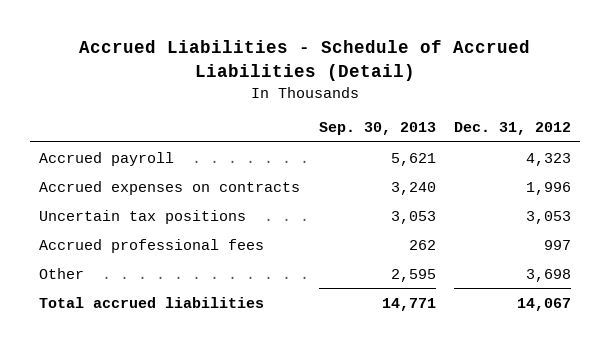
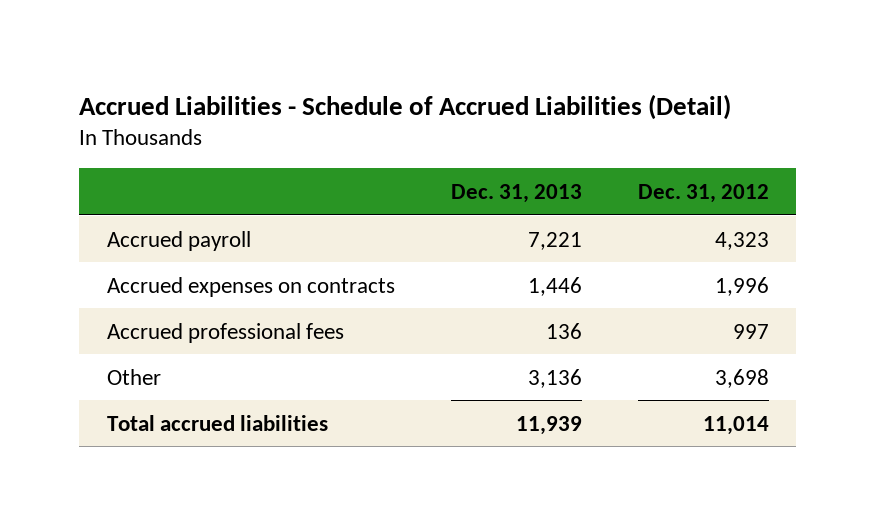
- | Sep. 30, 2013 | Dec. 31, 2012
+ | Dec. 31, 2013 | Dec. 31, 2012
- Uncertain tax positions | 3,053 | 3,053
- Total accrued liabilities | 14,771 | 14,067
+ Total accrued liabilities | 11,939 | 11,014

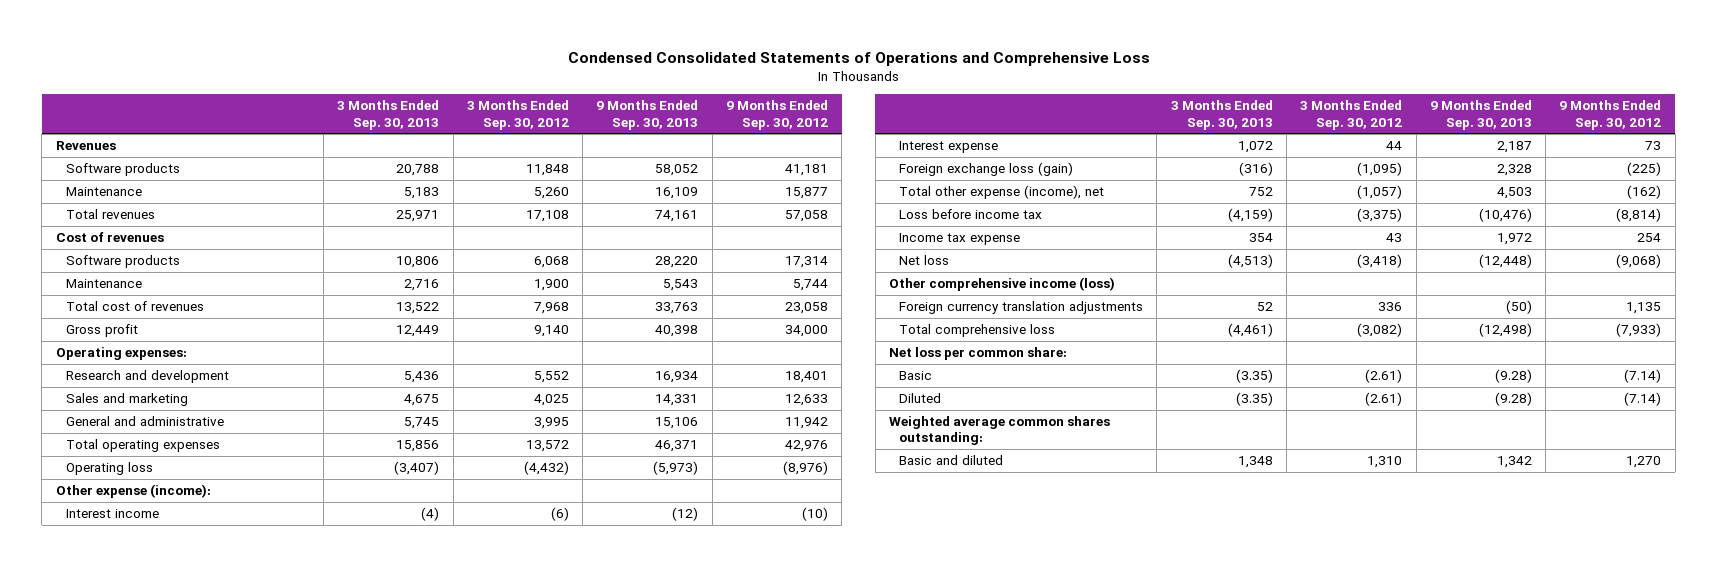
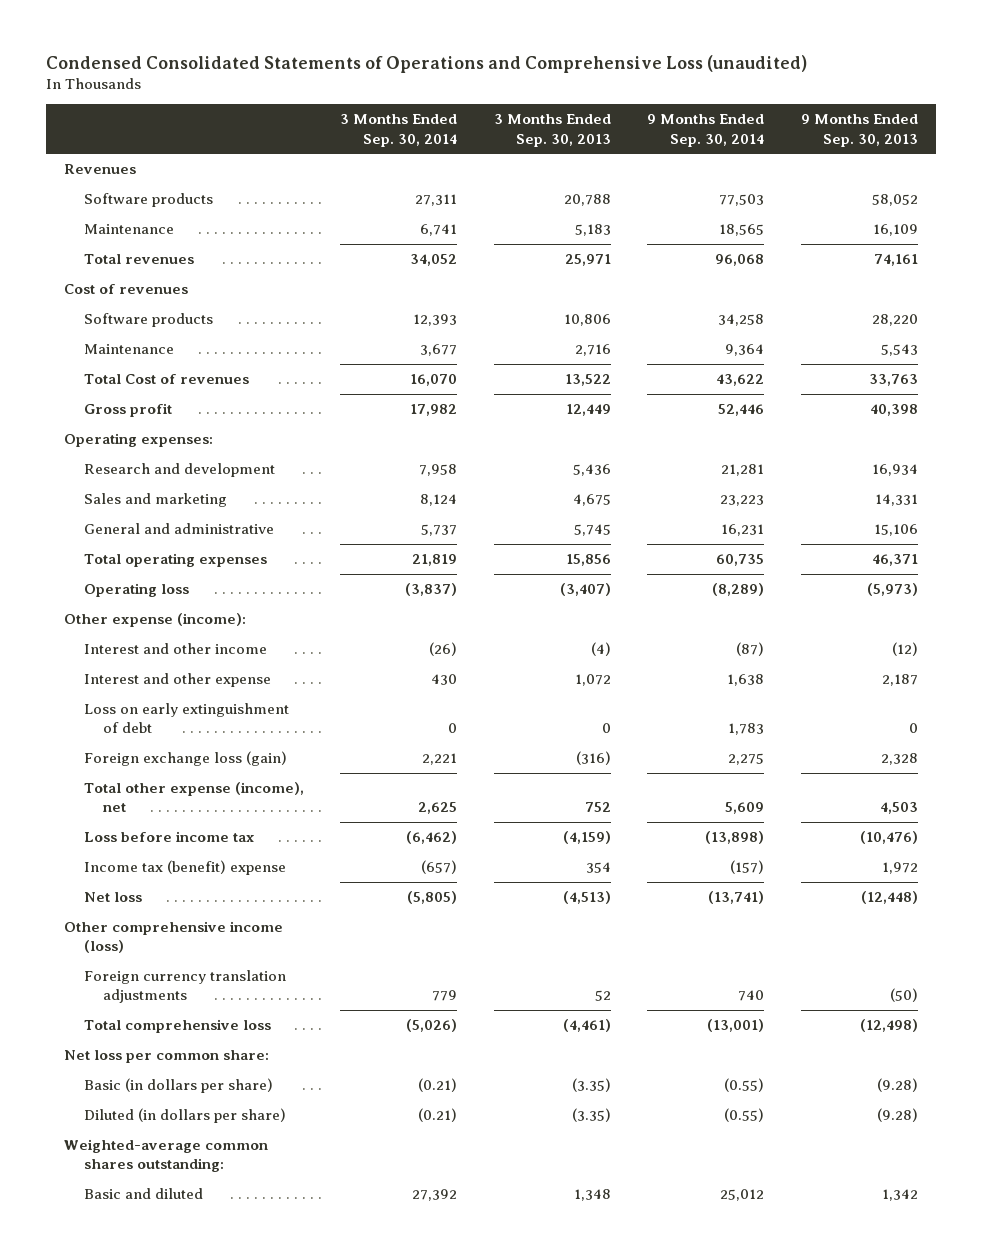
- Condensed Consolidated Statements of Operations and Comprehensive Loss
+ Condensed Consolidated Statements of Operations and Comprehensive Loss (unaudited)
- | 3 Months Ended Sep. 30, 2013 | 3 Months Ended Sep. 30, 2012 | 9 Months Ended Sep. 30, 2013 | 9 Months Ended Sep. 30, 2012
+ | 3 Months Ended Sep. 30, 2014 | 3 Months Ended Sep. 30, 2013 | 9 Months Ended Sep. 30, 2014 | 9 Months Ended Sep. 30, 2013
- Total cost of revenues | 13,522 | 7,968 | 33,763 | 23,058
+ Total Cost of revenues | 16,070 | 13,522 | 43,622 | 33,763
- Interest income | (4) | (6) | (12) | (10)
- Interest expense | 1,072 | 44 | 2,187 | 73
+ Interest and other income | (26) | (4) | (87) | (12)
+ Interest and other expense | 430 | 1,072 | 1,638 | 2,187
+ Loss on early extinguishment of debt | 0 | 0 | 1,783 | 0
- Income tax expense | 354 | 43 | 1,972 | 254
+ Income tax (benefit) expense | (657) | 354 | (157) | 1,972
- Basic | (3.35) | (2.61) | (9.28) | (7.14)
- Diluted | (3.35) | (2.61) | (9.28) | (7.14)
- Weighted average common shares outstanding:
+ Basic (in dollars per share) | (0.21) | (3.35) | (0.55) | (9.28)
+ Diluted (in dollars per share) | (0.21) | (3.35) | (0.55) | (9.28)
+ Weighted-average common shares outstanding:

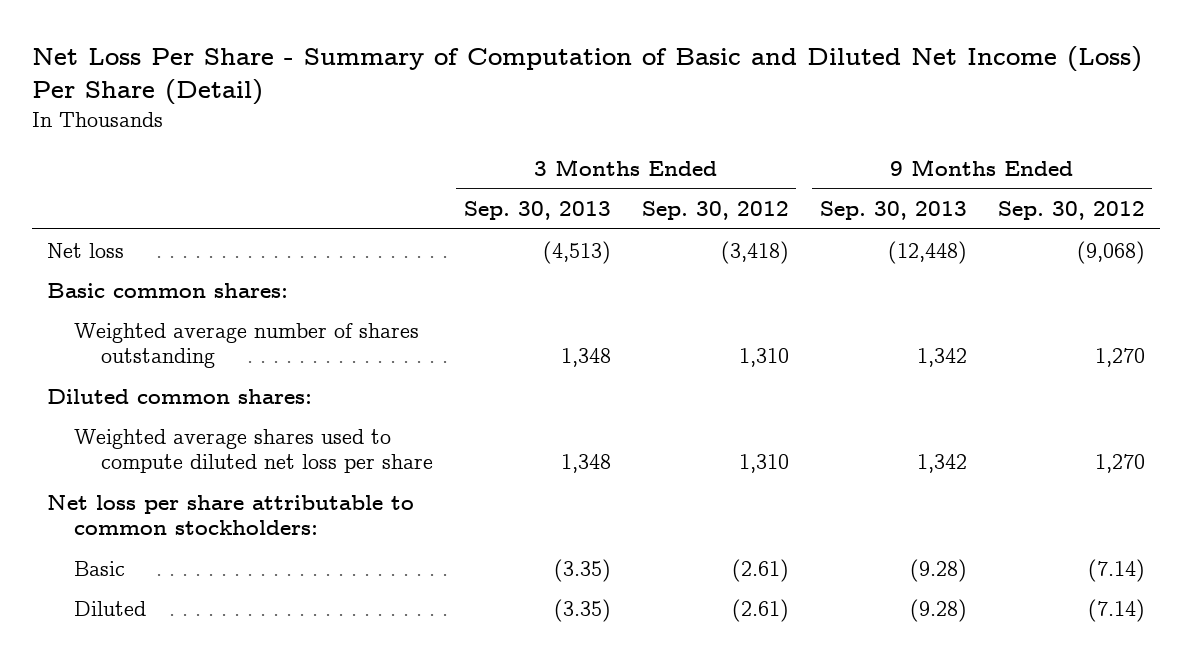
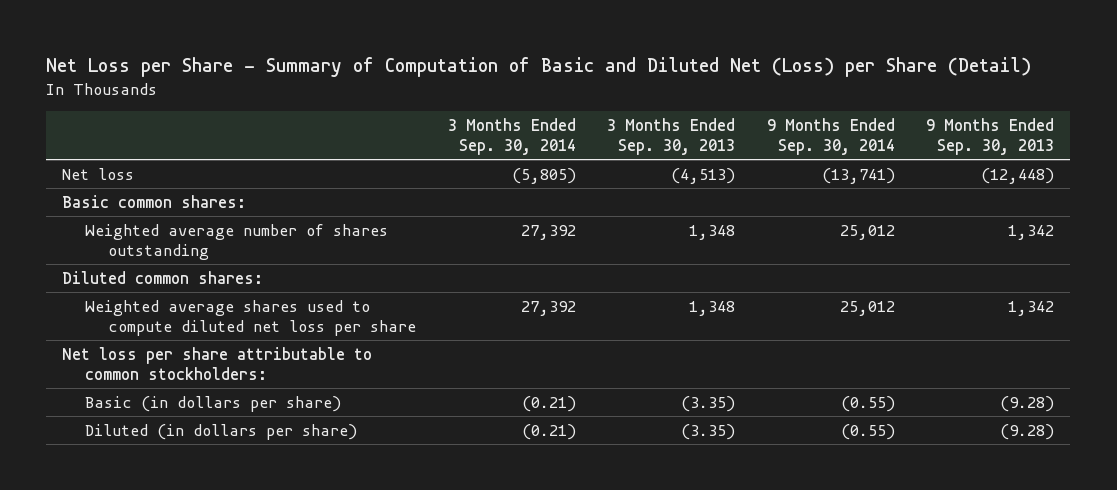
- Net Loss Per Share - Summary of Computation of Basic and Diluted Net Income (Loss) Per Share (Detail)
+ Net Loss per Share - Summary of Computation of Basic and Diluted Net (Loss) per Share (Detail)
- | 3 Months Ended Sep. 30, 2013 | 3 Months Ended Sep. 30, 2012 | 9 Months Ended Sep. 30, 2013 | 9 Months Ended Sep. 30, 2012
+ | 3 Months Ended Sep. 30, 2014 | 3 Months Ended Sep. 30, 2013 | 9 Months Ended Sep. 30, 2014 | 9 Months Ended Sep. 30, 2013
- Basic | (3.35) | (2.61) | (9.28) | (7.14)
- Diluted | (3.35) | (2.61) | (9.28) | (7.14)
+ Basic (in dollars per share) | (0.21) | (3.35) | (0.55) | (9.28)
+ Diluted (in dollars per share) | (0.21) | (3.35) | (0.55) | (9.28)

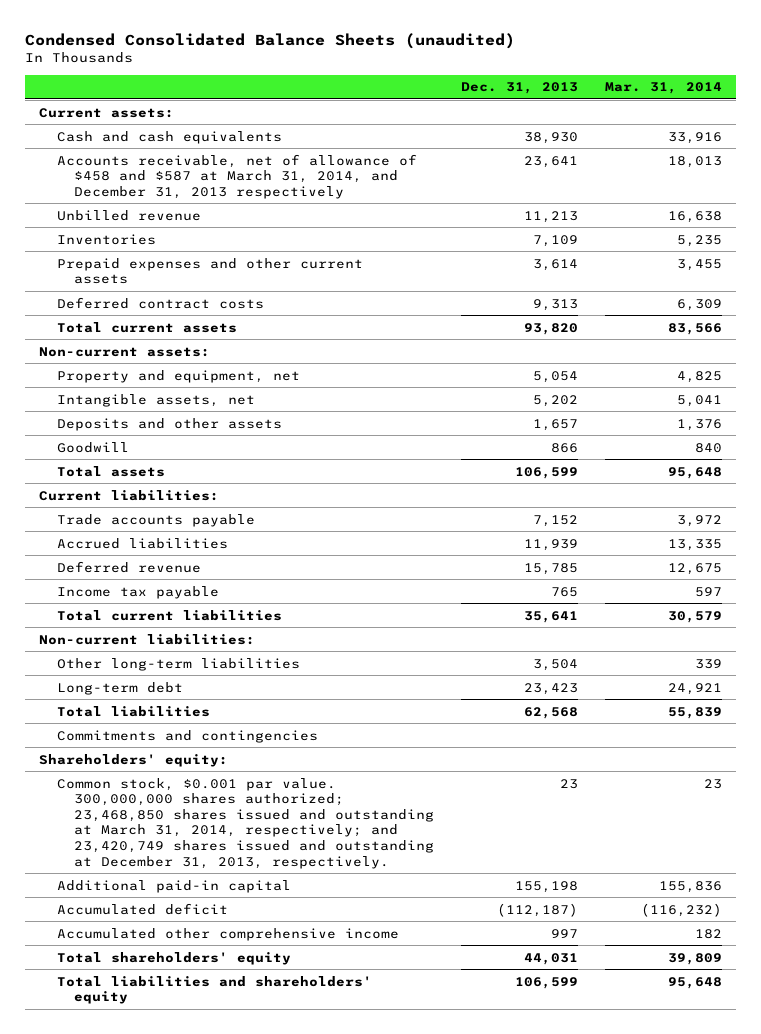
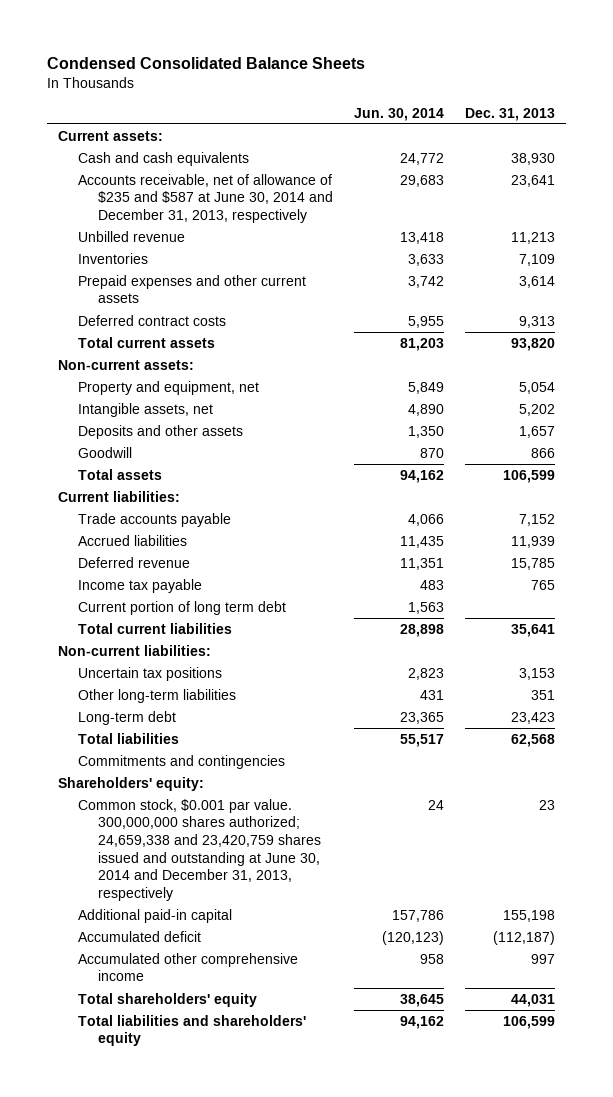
- Condensed Consolidated Balance Sheets (unaudited)
+ Condensed Consolidated Balance Sheets
- | Dec. 31, 2013 | Mar. 31, 2014
+ | Jun. 30, 2014 | Dec. 31, 2013
- Accounts receivable, net of allowance of $458 and $587 at March 31, 2014, and December 31, 2013 respectively | 23,641 | 18,013
+ Accounts receivable, net of allowance of $235 and $587 at June 30, 2014 and December 31, 2013, respectively | 29,683 | 23,641
+ Current portion of long term debt | 1,563 |
- Other long-term liabilities | 3,504 | 339
+ Uncertain tax positions | 2,823 | 3,153
+ Other long-term liabilities | 431 | 351
- Common stock, $0.001 par value. 300,000,000 shares authorized; 23,468,850 shares issued and outstanding at March 31, 2014, respectively; and 23,420,749 shares issued and outstanding at December 31, 2013, respectively. | 23 | 23
+ Common stock, $0.001 par value. 300,000,000 shares authorized; 24,659,338 and 23,420,759 shares issued and outstanding at June 30, 2014 and December 31, 2013, respectively | 24 | 23

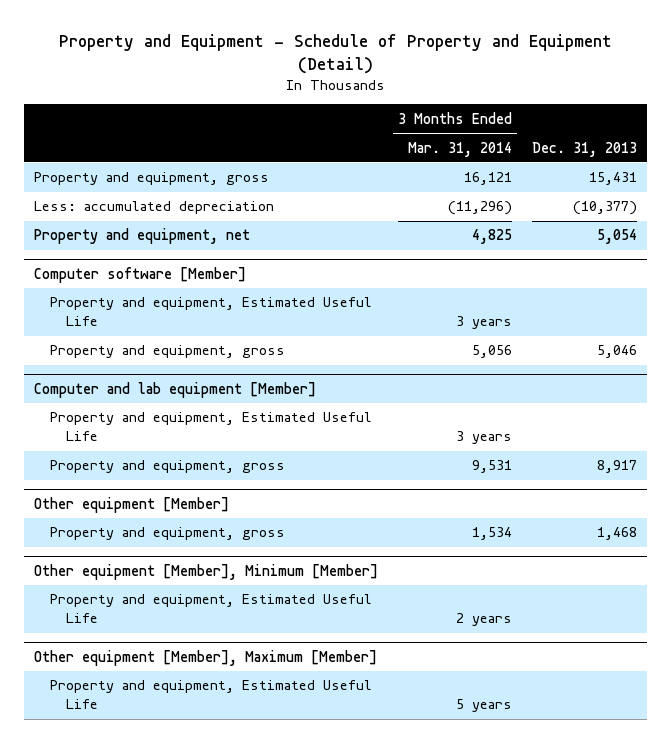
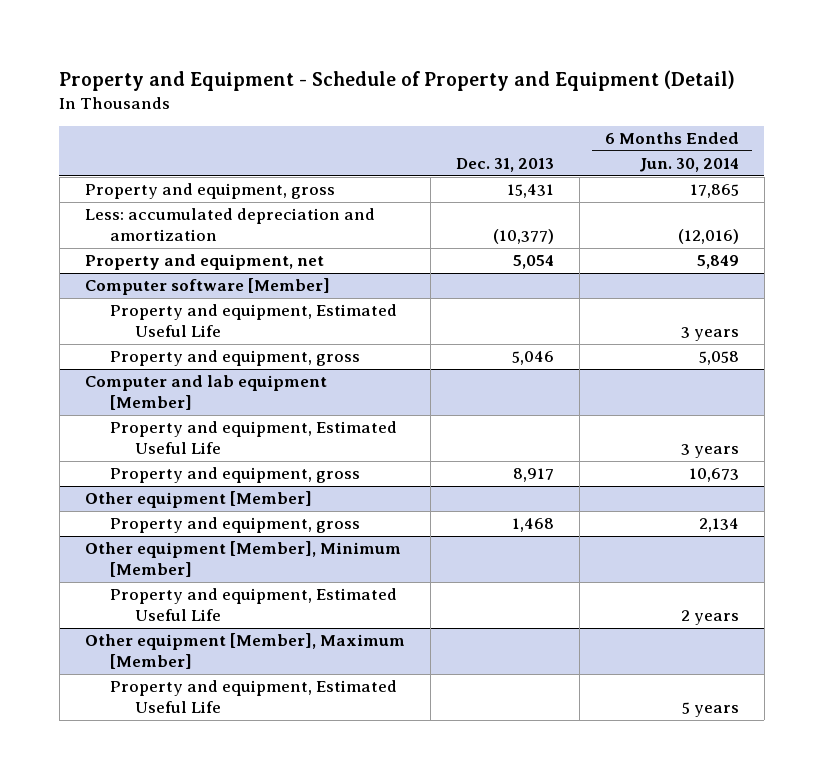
- | 3 Months Ended Mar. 31, 2014 | Dec. 31, 2013
+ | Dec. 31, 2013 | 6 Months Ended Jun. 30, 2014
- Less: accumulated depreciation | (11,296) | (10,377)
+ Less: accumulated depreciation and amortization | (10,377) | (12,016)

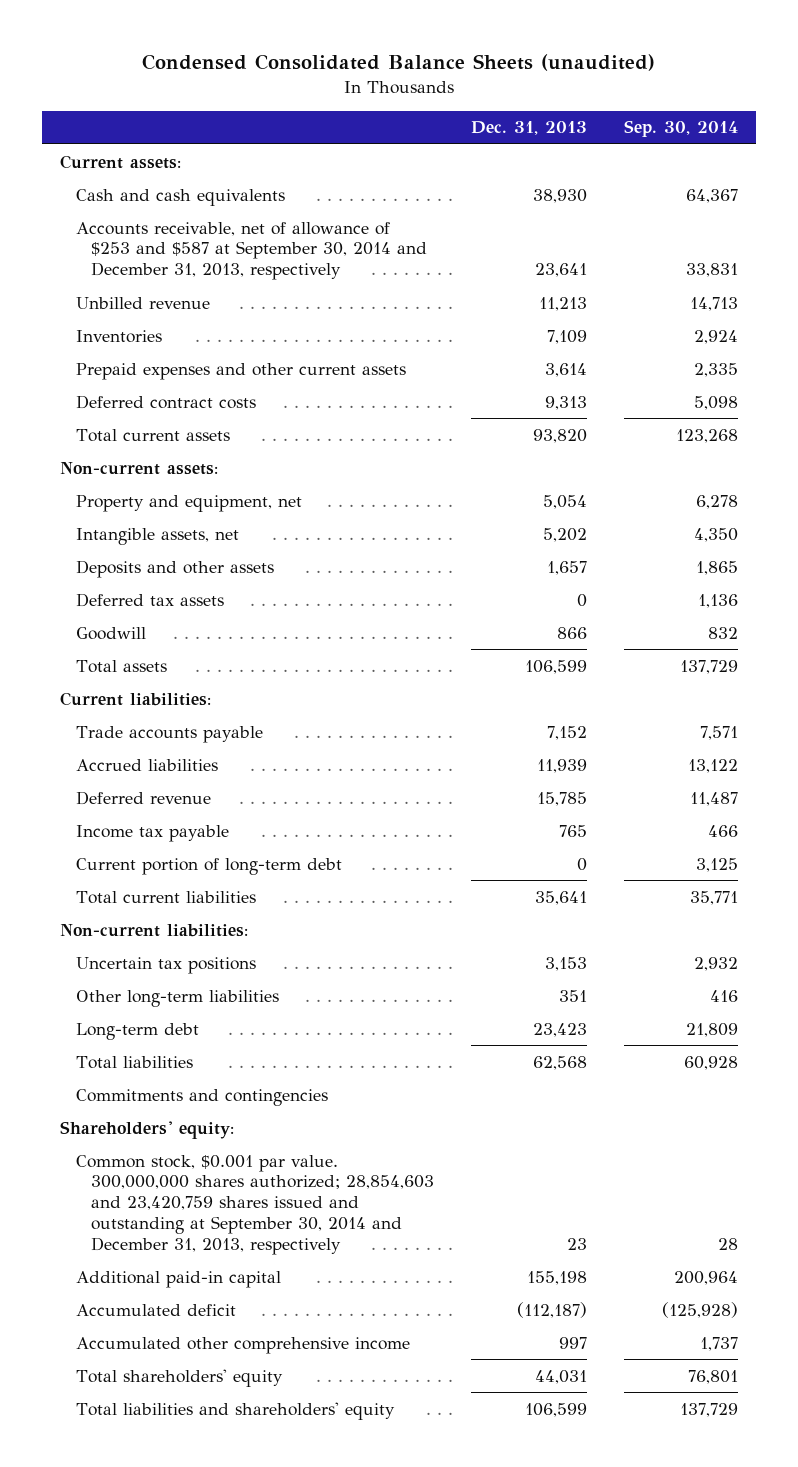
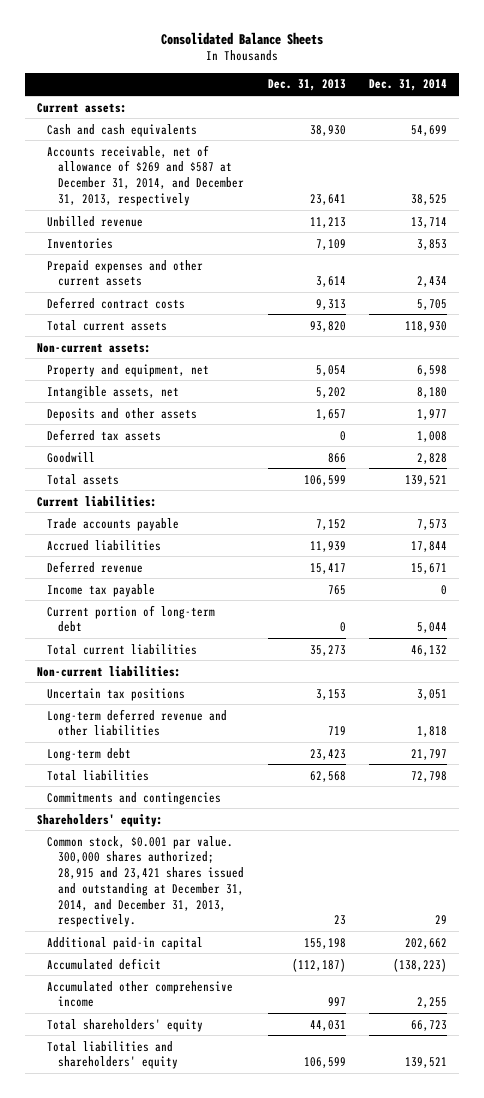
- Condensed Consolidated Balance Sheets (unaudited)
+ Consolidated Balance Sheets
- | Dec. 31, 2013 | Sep. 30, 2014
+ | Dec. 31, 2013 | Dec. 31, 2014
- Accounts receivable, net of allowance of $253 and $587 at September 30, 2014 and December 31, 2013, respectively | 23,641 | 33,831
+ Accounts receivable, net of allowance of $269 and $587 at December 31, 2014, and December 31, 2013, respectively | 23,641 | 38,525
- Deferred revenue | 15,785 | 11,487
+ Deferred revenue | 15,417 | 15,671
- Total current liabilities | 35,641 | 35,771
+ Total current liabilities | 35,273 | 46,132
- Other long-term liabilities | 351 | 416
+ Long-term deferred revenue and other liabilities | 719 | 1,818
- Common stock, $0.001 par value. 300,000,000 shares authorized; 28,854,603 and 23,420,759 shares issued and outstanding at September 30, 2014 and December 31, 2013, respectively | 23 | 28
+ Common stock, $0.001 par value. 300,000 shares authorized; 28,915 and 23,421 shares issued and outstanding at December 31, 2014, and December 31, 2013, respectively. | 23 | 29

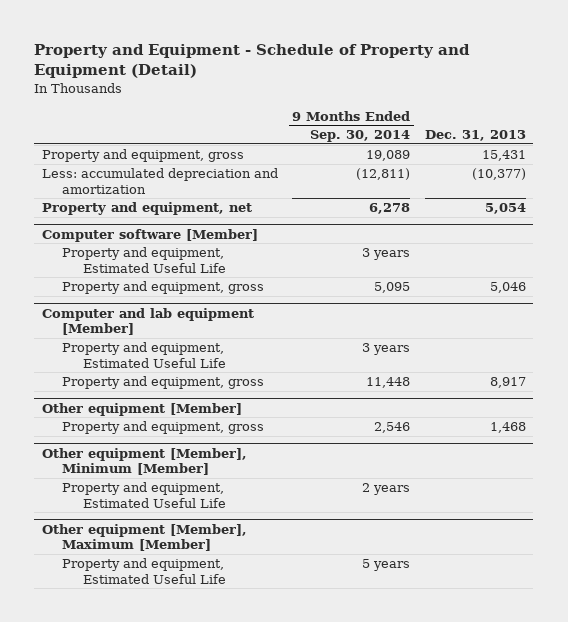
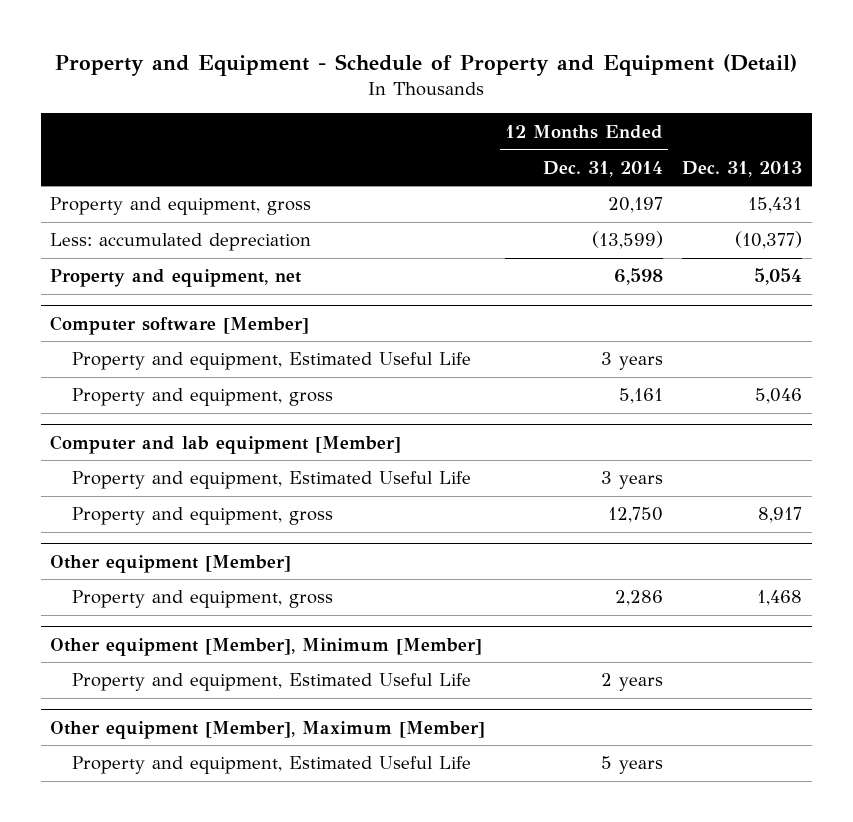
- | 9 Months Ended Sep. 30, 2014 | Dec. 31, 2013
+ | 12 Months Ended Dec. 31, 2014 | Dec. 31, 2013
- Less: accumulated depreciation and amortization | (12,811) | (10,377)
+ Less: accumulated depreciation | (13,599) | (10,377)

